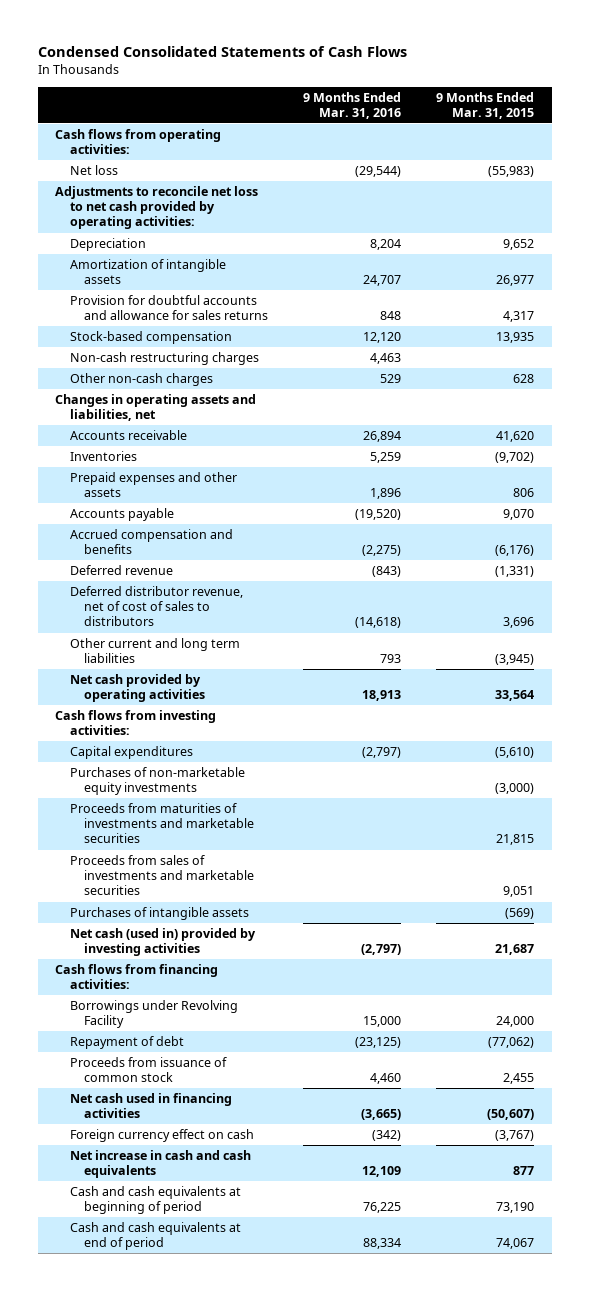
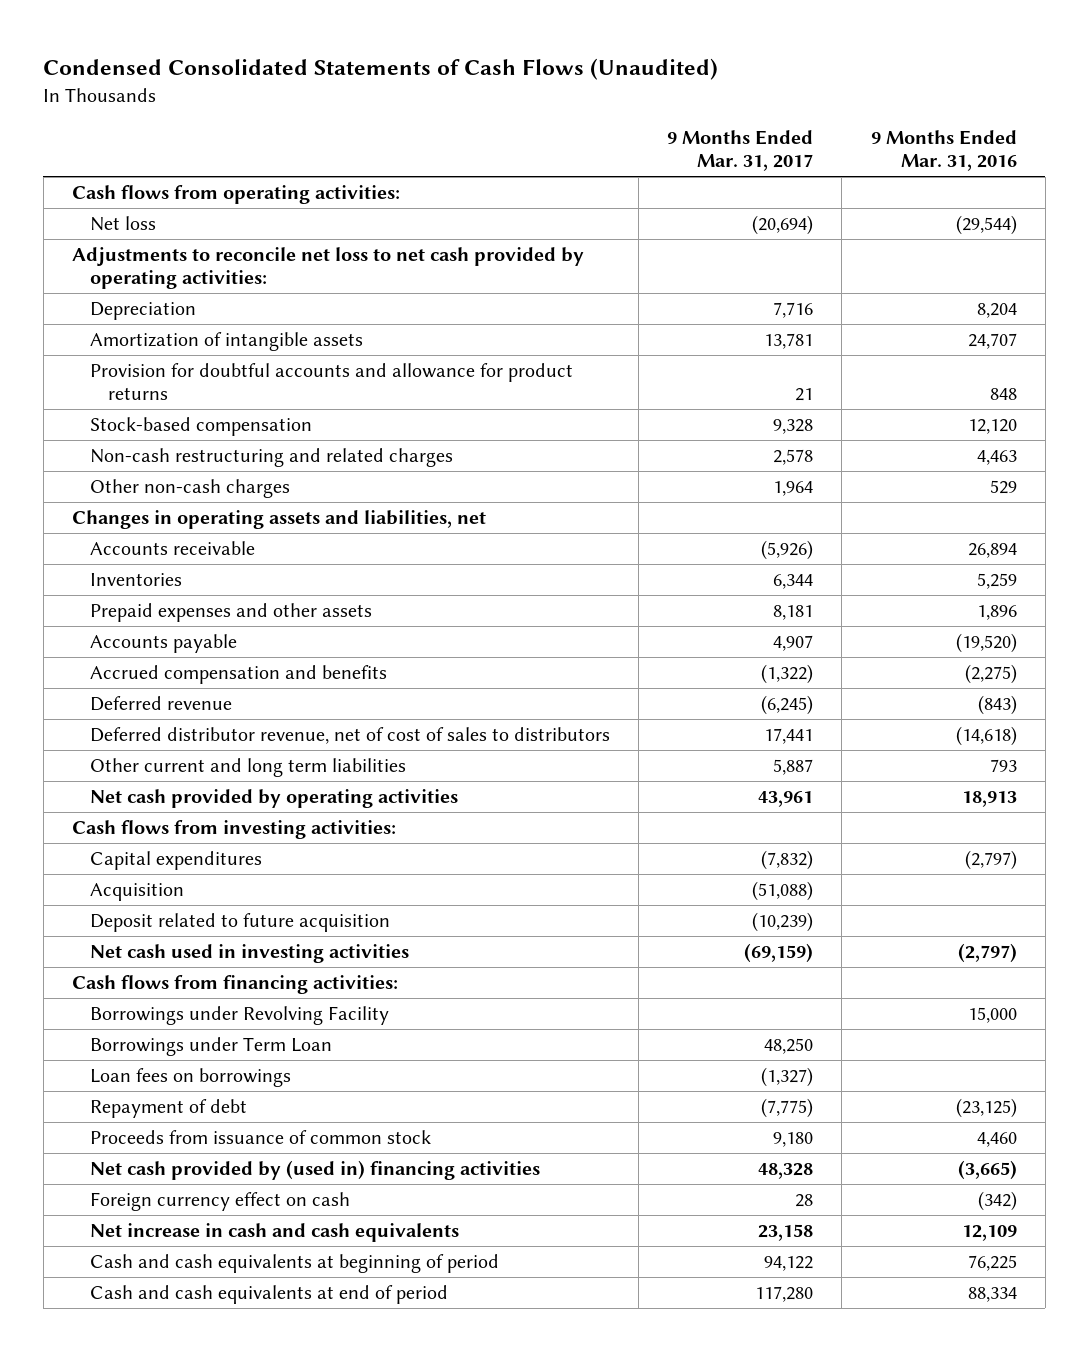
- Condensed Consolidated Statements of Cash Flows
+ Condensed Consolidated Statements of Cash Flows (Unaudited)
- | 9 Months Ended Mar. 31, 2016 | 9 Months Ended Mar. 31, 2015
+ | 9 Months Ended Mar. 31, 2017 | 9 Months Ended Mar. 31, 2016
- Provision for doubtful accounts and allowance for sales returns | 848 | 4,317
+ Provision for doubtful accounts and allowance for product returns | 21 | 848
- Non-cash restructuring charges | 4,463 |
+ Non-cash restructuring and related charges | 2,578 | 4,463
- Purchases of non-marketable equity investments | | (3,000)
- Proceeds from maturities of investments and marketable securities | | 21,815
- Proceeds from sales of investments and marketable securities | | 9,051
- Purchases of intangible assets | | (569)
- Net cash (used in) provided by investing activities | (2,797) | 21,687
+ Acquisition | (51,088) |
+ Deposit related to future acquisition | (10,239) |
+ Net cash used in investing activities | (69,159) | (2,797)
+ Borrowings under Term Loan | 48,250 |
+ Loan fees on borrowings | (1,327) |
- Net cash used in financing activities | (3,665) | (50,607)
+ Net cash provided by (used in) financing activities | 48,328 | (3,665)

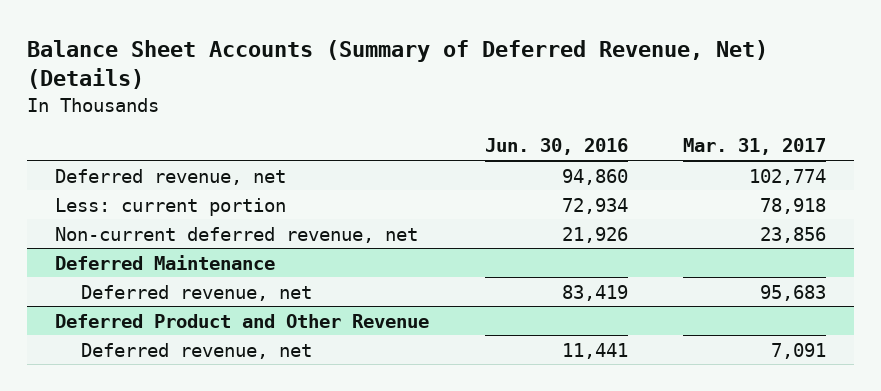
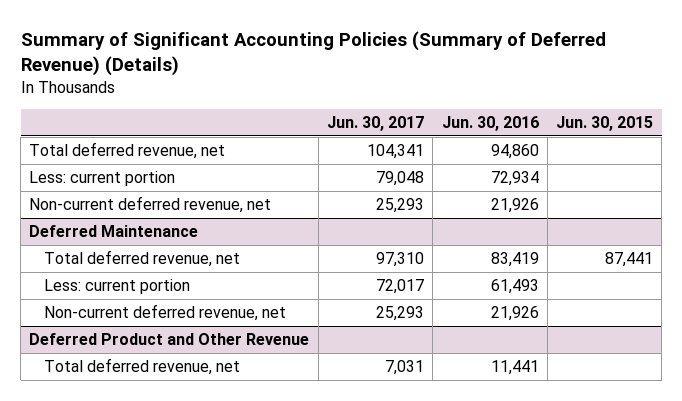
- Balance Sheet Accounts (Summary of Deferred Revenue, Net) (Details)
+ Summary of Significant Accounting Policies (Summary of Deferred Revenue) (Details)
- | Jun. 30, 2016 | Mar. 31, 2017
+ | Jun. 30, 2017 | Jun. 30, 2016 | Jun. 30, 2015
- Deferred revenue, net | 94,860 | 102,774
+ Total deferred revenue, net | 104,341 | 94,860 |
@ Deferred Maintenance
- Deferred revenue, net | 83,419 | 95,683
+ Total deferred revenue, net | 97,310 | 83,419 | 87,441
+ Less: current portion | 72,017 | 61,493 |
+ Non-current deferred revenue, net | 25,293 | 21,926 |
@ Deferred Product and Other Revenue
- Deferred revenue, net | 11,441 | 7,091
+ Total deferred revenue, net | 7,031 | 11,441 |

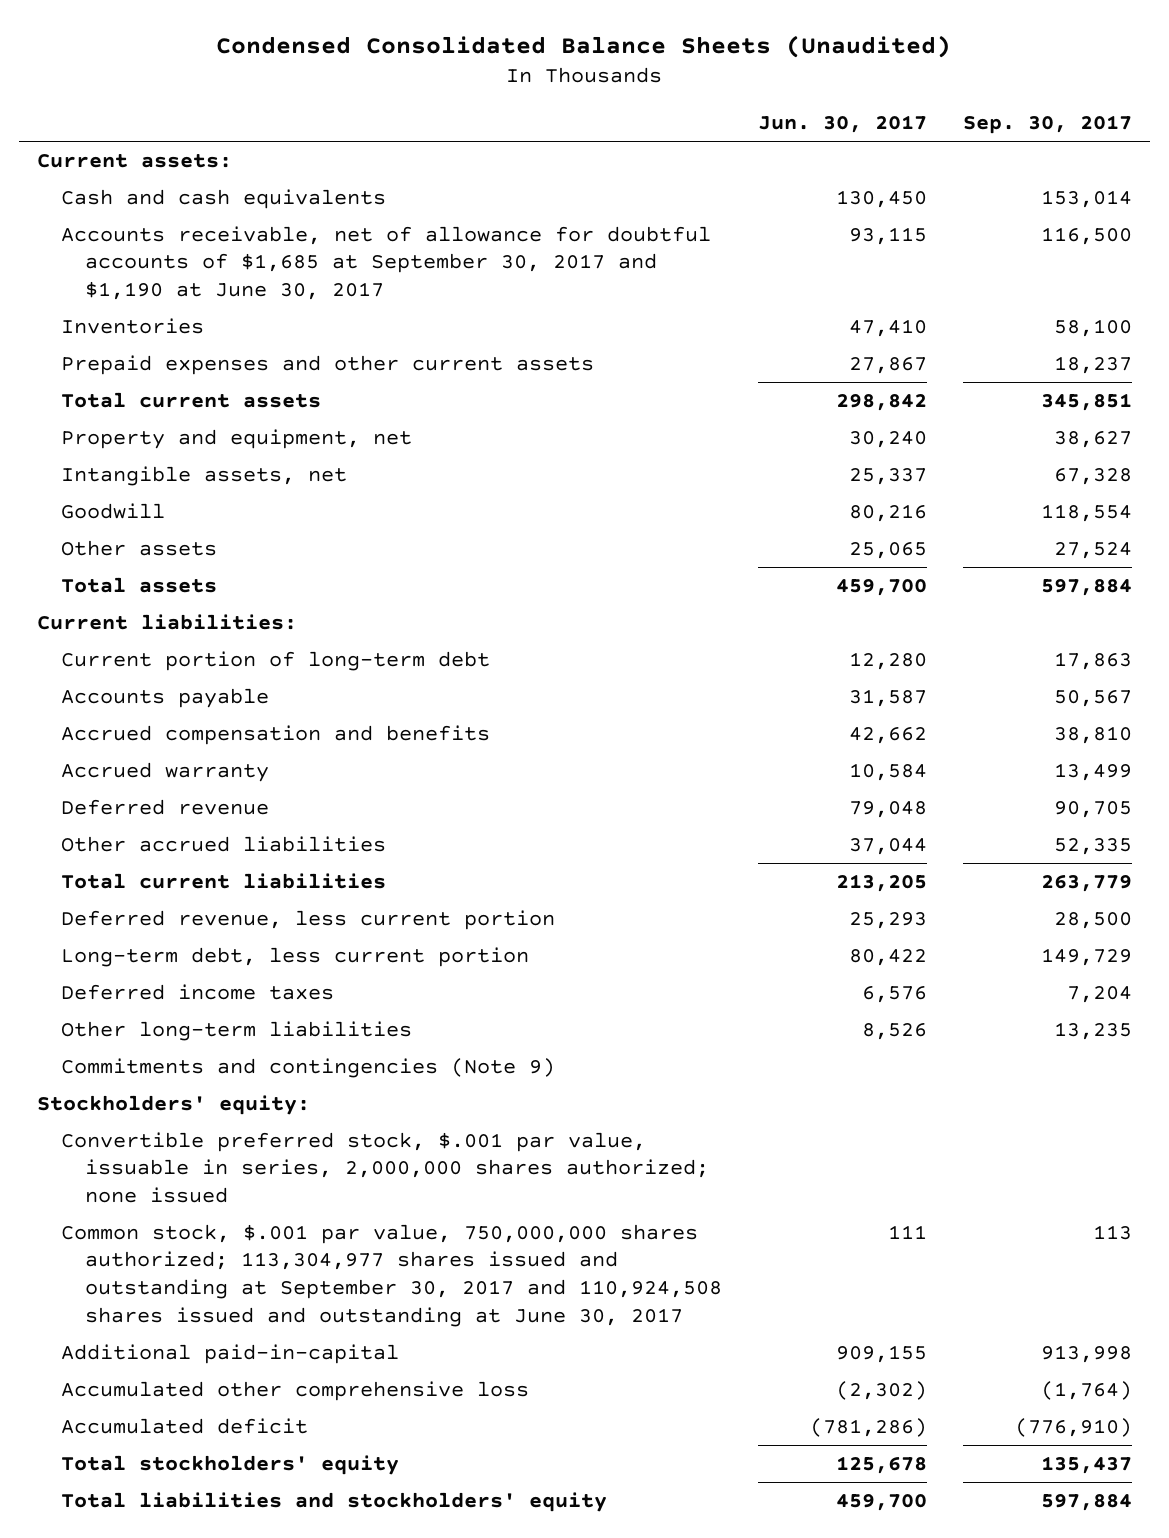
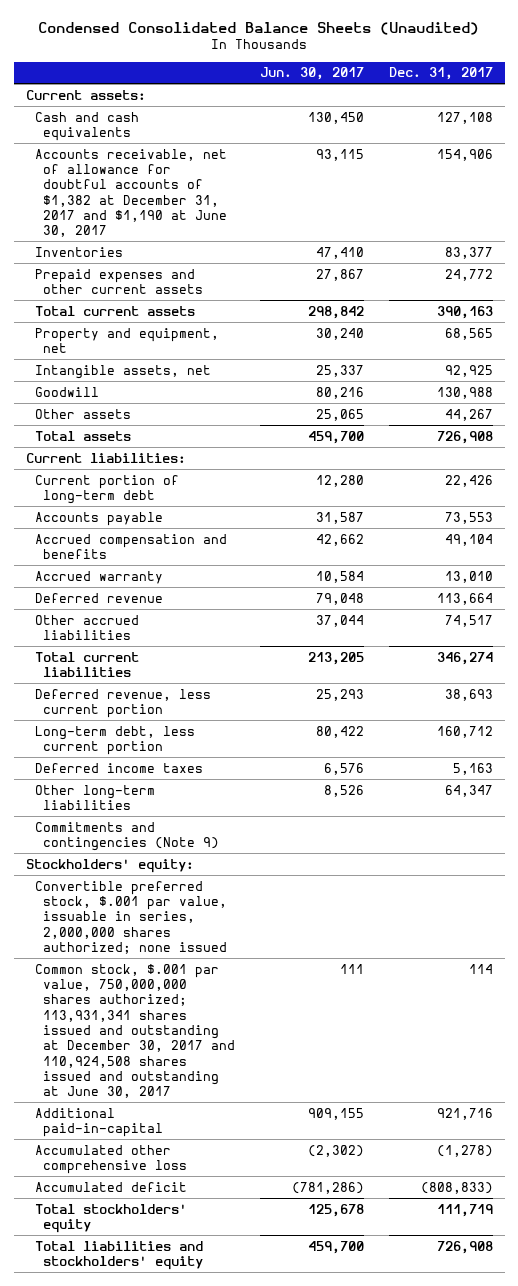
- | Jun. 30, 2017 | Sep. 30, 2017
+ | Jun. 30, 2017 | Dec. 31, 2017
- Accounts receivable, net of allowance for doubtful accounts of $1,685 at September 30, 2017 and $1,190 at June 30, 2017 | 93,115 | 116,500
+ Accounts receivable, net of allowance for doubtful accounts of $1,382 at December 31, 2017 and $1,190 at June 30, 2017 | 93,115 | 154,906
- Common stock, $.001 par value, 750,000,000 shares authorized; 113,304,977 shares issued and outstanding at September 30, 2017 and 110,924,508 shares issued and outstanding at June 30, 2017 | 111 | 113
+ Common stock, $.001 par value, 750,000,000 shares authorized; 113,931,341 shares issued and outstanding at December 30, 2017 and 110,924,508 shares issued and outstanding at June 30, 2017 | 111 | 114

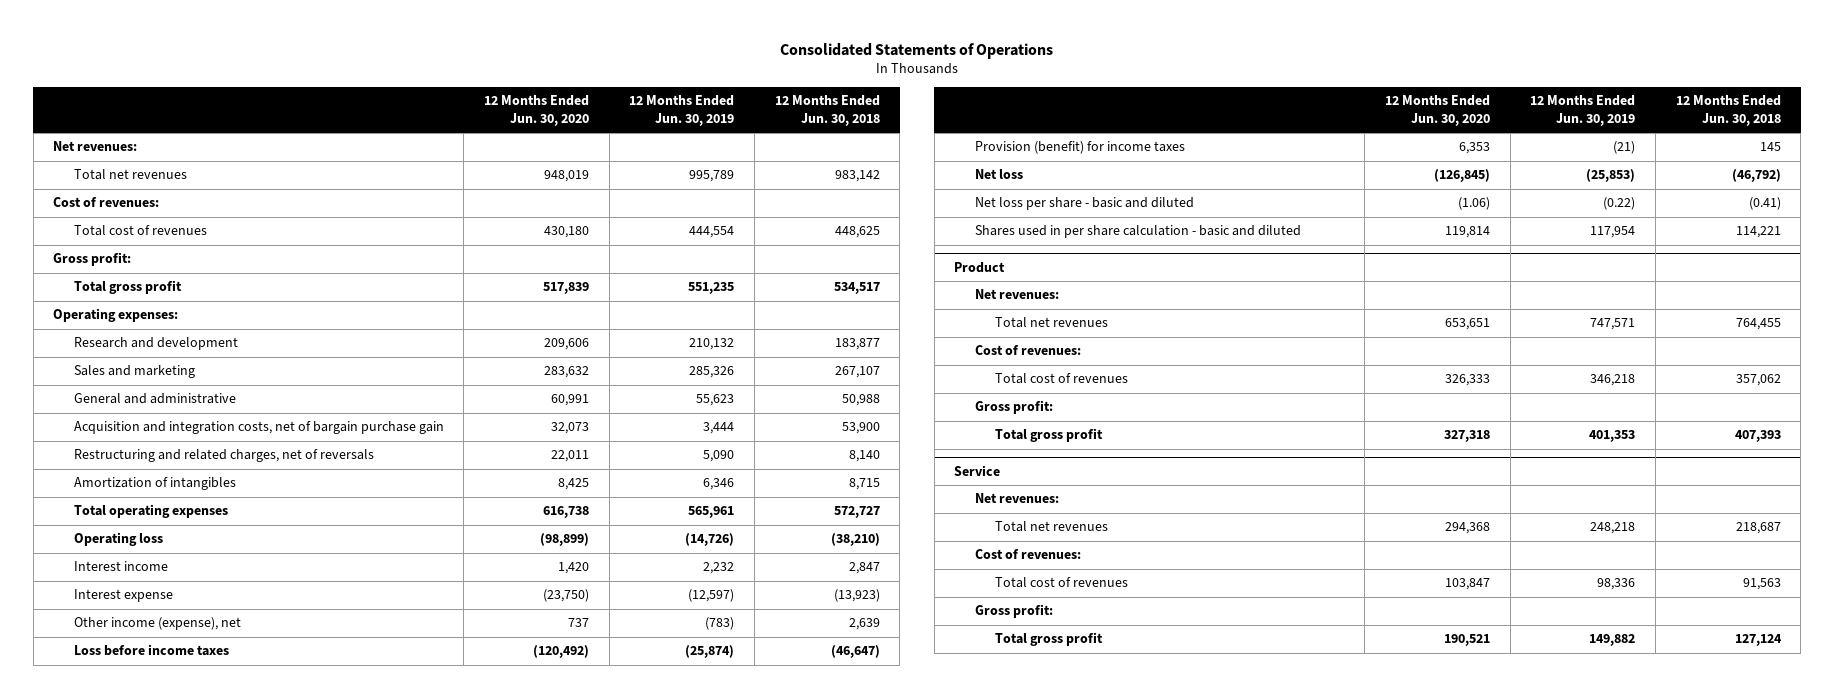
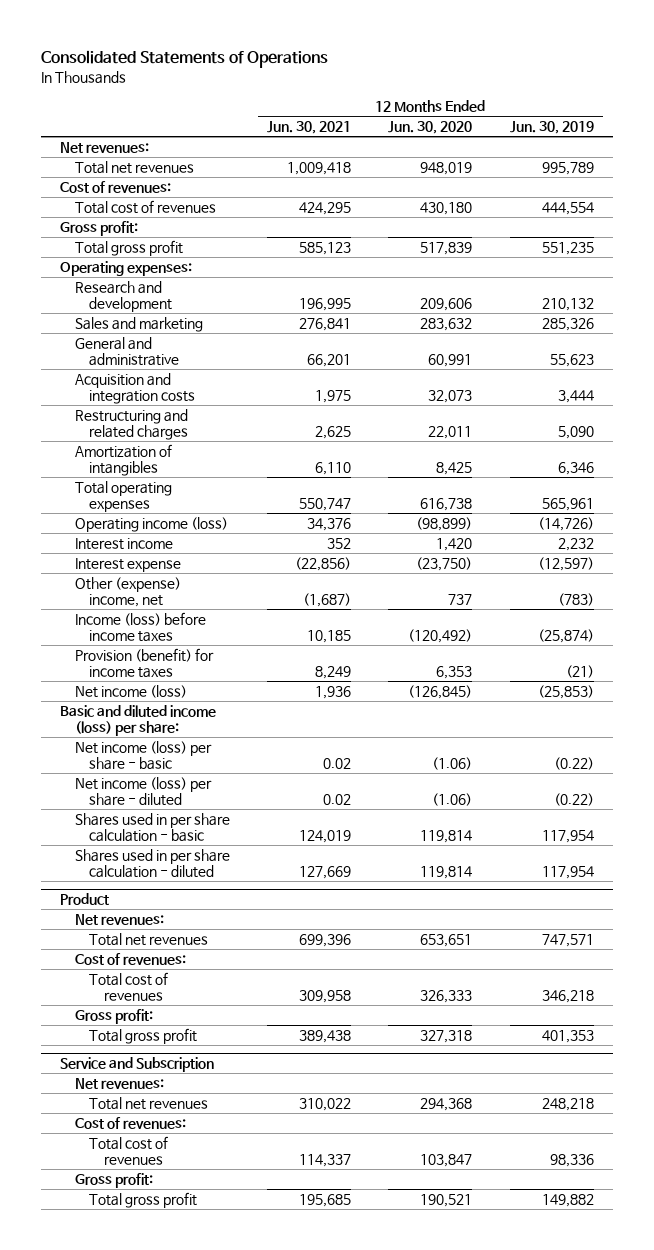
- | 12 Months Ended Jun. 30, 2020 | 12 Months Ended Jun. 30, 2019 | 12 Months Ended Jun. 30, 2018
+ | 12 Months Ended Jun. 30, 2021 | 12 Months Ended Jun. 30, 2020 | 12 Months Ended Jun. 30, 2019
- Acquisition and integration costs, net of bargain purchase gain | 32,073 | 3,444 | 53,900
- Restructuring and related charges, net of reversals | 22,011 | 5,090 | 8,140
+ Acquisition and integration costs | 1,975 | 32,073 | 3,444
+ Restructuring and related charges | 2,625 | 22,011 | 5,090
- Operating loss | (98,899) | (14,726) | (38,210)
+ Operating income (loss) | 34,376 | (98,899) | (14,726)
- Other income (expense), net | 737 | (783) | 2,639
- Loss before income taxes | (120,492) | (25,874) | (46,647)
+ Other (expense) income, net | (1,687) | 737 | (783)
+ Income (loss) before income taxes | 10,185 | (120,492) | (25,874)
- Net loss | (126,845) | (25,853) | (46,792)
- Net loss per share - basic and diluted | (1.06) | (0.22) | (0.41)
- Shares used in per share calculation - basic and diluted | 119,814 | 117,954 | 114,221
+ Net income (loss) | 1,936 | (126,845) | (25,853)
+ Basic and diluted income (loss) per share:
+ Net income (loss) per share - basic | 0.02 | (1.06) | (0.22)
+ Net income (loss) per share - diluted | 0.02 | (1.06) | (0.22)
+ Shares used in per share calculation - basic | 124,019 | 119,814 | 117,954
+ Shares used in per share calculation - diluted | 127,669 | 119,814 | 117,954
- Service
+ Service and Subscription

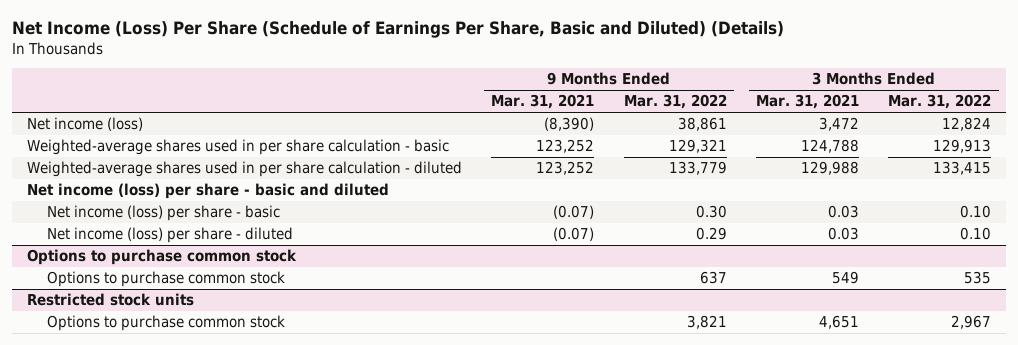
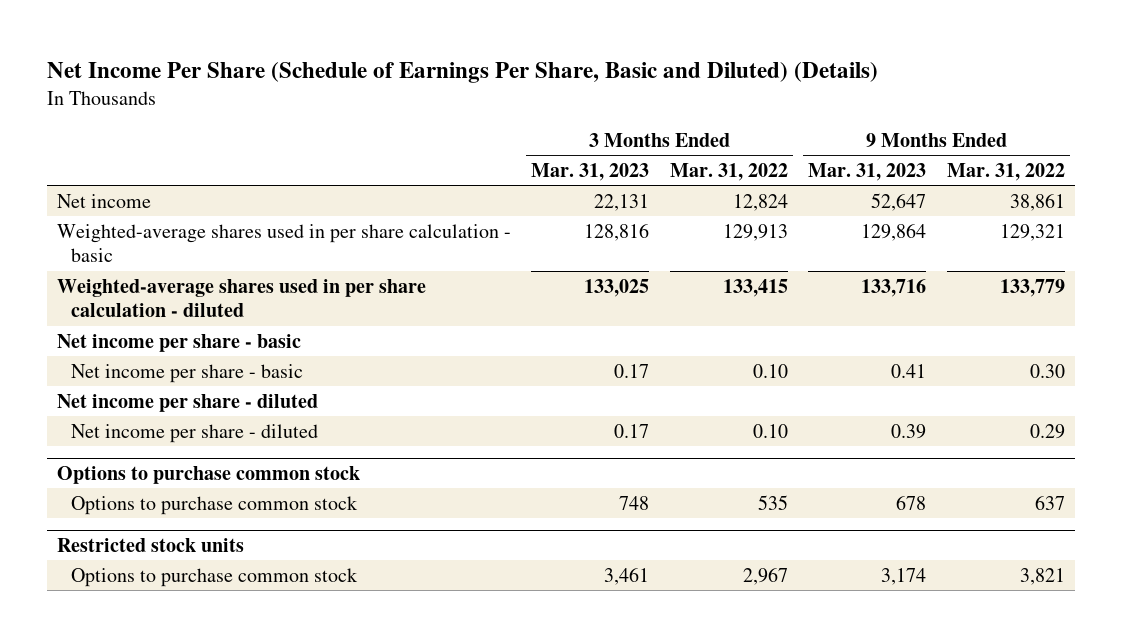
- Net Income (Loss) Per Share (Schedule of Earnings Per Share, Basic and Diluted) (Details)
+ Net Income Per Share (Schedule of Earnings Per Share, Basic and Diluted) (Details)
- | 9 Months Ended Mar. 31, 2021 | 9 Months Ended Mar. 31, 2022 | 3 Months Ended Mar. 31, 2021 | 3 Months Ended Mar. 31, 2022
+ | 3 Months Ended Mar. 31, 2023 | 3 Months Ended Mar. 31, 2022 | 9 Months Ended Mar. 31, 2023 | 9 Months Ended Mar. 31, 2022
- Net income (loss) | (8,390) | 38,861 | 3,472 | 12,824
+ Net income | 22,131 | 12,824 | 52,647 | 38,861
- Net income (loss) per share - basic and diluted
- Net income (loss) per share - basic | (0.07) | 0.30 | 0.03 | 0.10
- Net income (loss) per share - diluted | (0.07) | 0.29 | 0.03 | 0.10
+ Net income per share - basic
+ Net income per share - basic | 0.17 | 0.10 | 0.41 | 0.30
+ Net income per share - diluted
+ Net income per share - diluted | 0.17 | 0.10 | 0.39 | 0.29

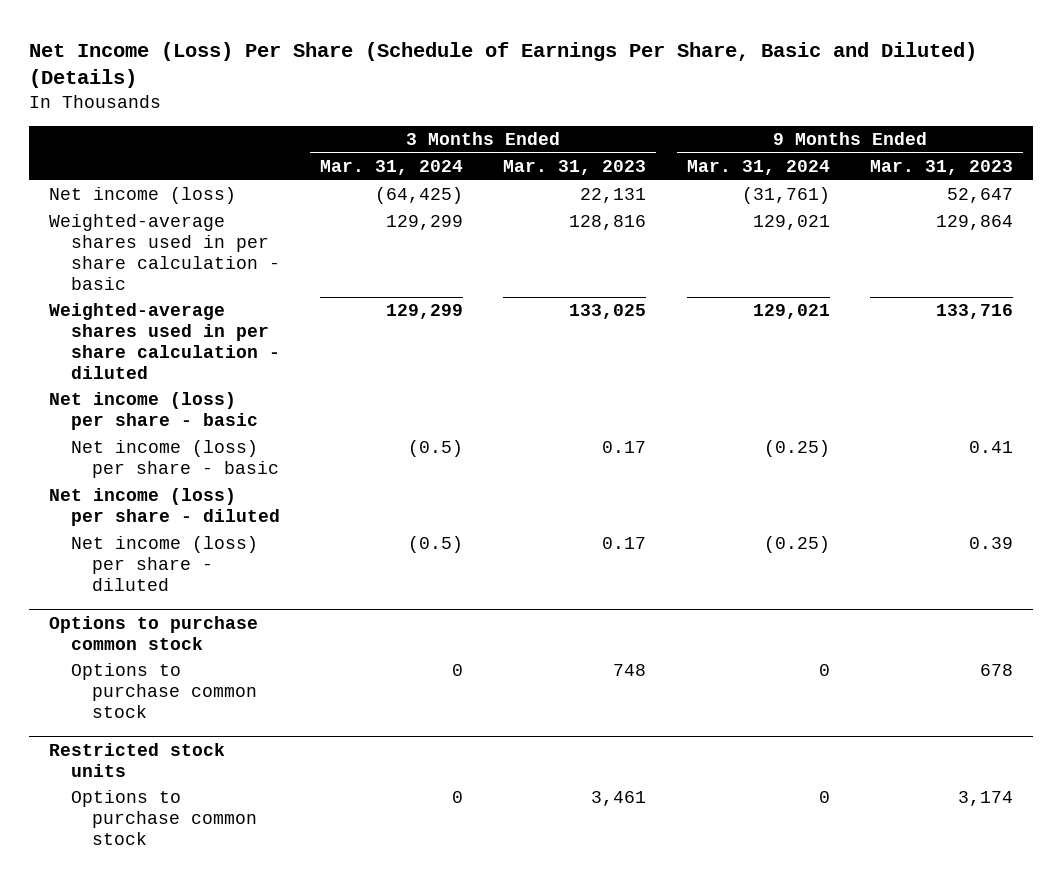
- Net Income Per Share (Schedule of Earnings Per Share, Basic and Diluted) (Details)
+ Net Income (Loss) Per Share (Schedule of Earnings Per Share, Basic and Diluted) (Details)
- | 3 Months Ended Mar. 31, 2023 | 3 Months Ended Mar. 31, 2022 | 9 Months Ended Mar. 31, 2023 | 9 Months Ended Mar. 31, 2022
+ | 3 Months Ended Mar. 31, 2024 | 3 Months Ended Mar. 31, 2023 | 9 Months Ended Mar. 31, 2024 | 9 Months Ended Mar. 31, 2023
- Net income | 22,131 | 12,824 | 52,647 | 38,861
+ Net income (loss) | (64,425) | 22,131 | (31,761) | 52,647
- Net income per share - basic
- Net income per share - basic | 0.17 | 0.10 | 0.41 | 0.30
- Net income per share - diluted
- Net income per share - diluted | 0.17 | 0.10 | 0.39 | 0.29
+ Net income (loss) per share - basic
+ Net income (loss) per share - basic | (0.5) | 0.17 | (0.25) | 0.41
+ Net income (loss) per share - diluted
+ Net income (loss) per share - diluted | (0.5) | 0.17 | (0.25) | 0.39

